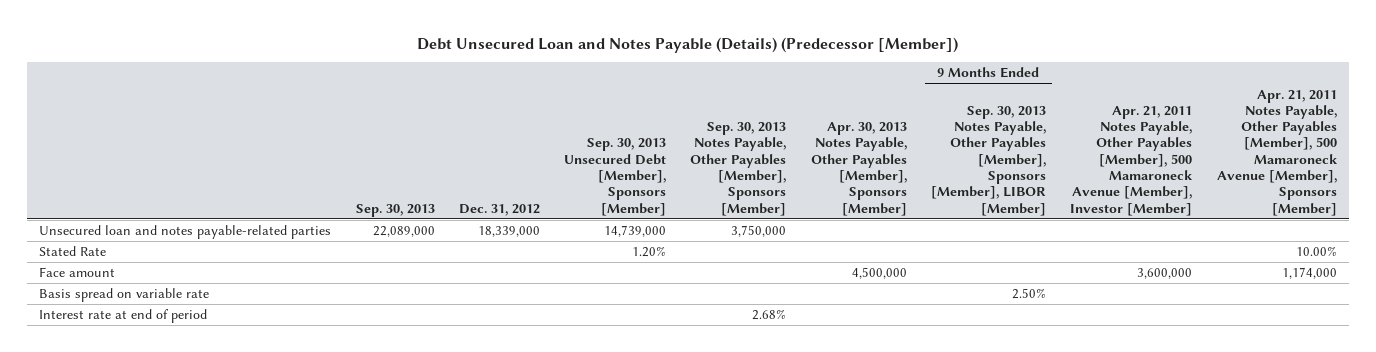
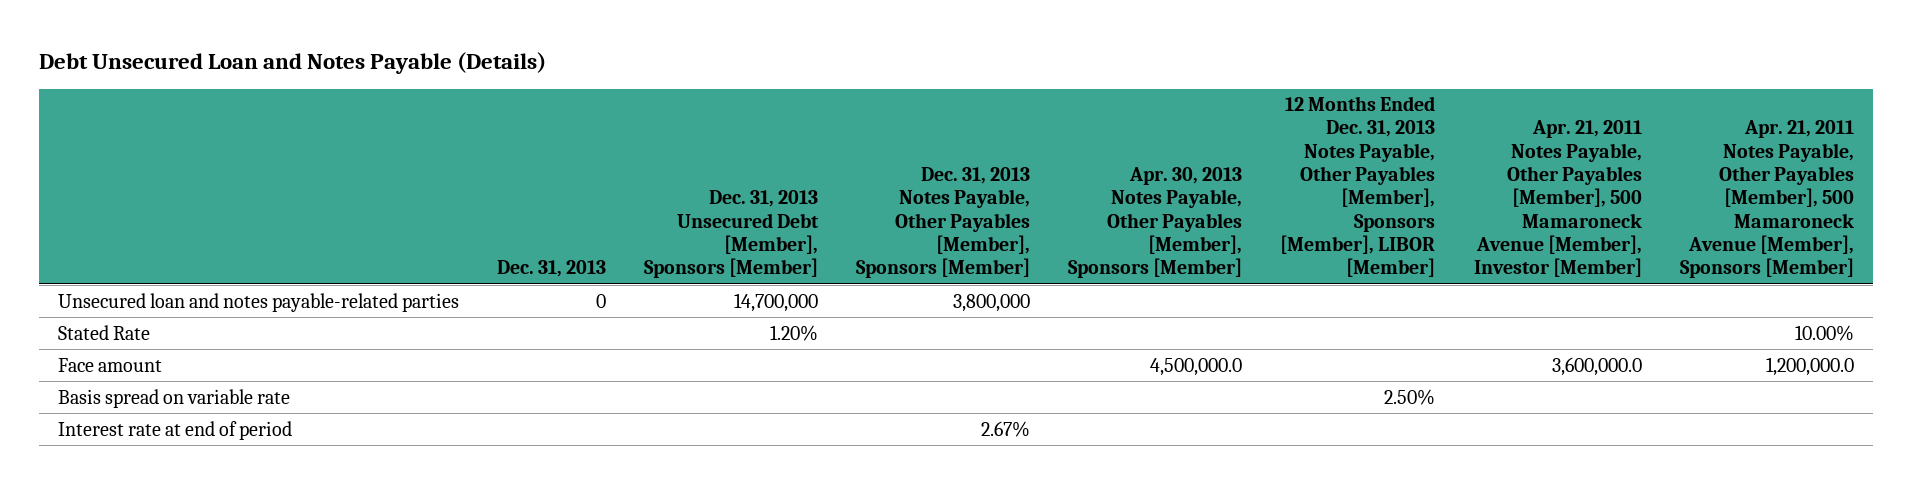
- Debt Unsecured Loan and Notes Payable (Details) (Predecessor [Member])
+ Debt Unsecured Loan and Notes Payable (Details)
- | Sep. 30, 2013 | Dec. 31, 2012 | Sep. 30, 2013 Unsecured Debt [Member], Sponsors [Member] | Sep. 30, 2013 Notes Payable, Other Payables [Member], Sponsors [Member] | Apr. 30, 2013 Notes Payable, Other Payables [Member], Sponsors [Member] | 9 Months Ended Sep. 30, 2013 Notes Payable, Other Payables [Member], Sponsors [Member], LIBOR [Member] | Apr. 21, 2011 Notes Payable, Other Payables [Member], 500 Mamaroneck Avenue [Member], Investor [Member] | Apr. 21, 2011 Notes Payable, Other Payables [Member], 500 Mamaroneck Avenue [Member], Sponsors [Member]
+ | Dec. 31, 2013 | Dec. 31, 2013 Unsecured Debt [Member], Sponsors [Member] | Dec. 31, 2013 Notes Payable, Other Payables [Member], Sponsors [Member] | Apr. 30, 2013 Notes Payable, Other Payables [Member], Sponsors [Member] | 12 Months Ended Dec. 31, 2013 Notes Payable, Other Payables [Member], Sponsors [Member], LIBOR [Member] | Apr. 21, 2011 Notes Payable, Other Payables [Member], 500 Mamaroneck Avenue [Member], Investor [Member] | Apr. 21, 2011 Notes Payable, Other Payables [Member], 500 Mamaroneck Avenue [Member], Sponsors [Member]
- Face amount | | | | | 4,500,000 | | 3,600,000 | 1,174,000
+ Face amount | | | | 4,500,000.0 | | 3,600,000.0 | 1,200,000.0

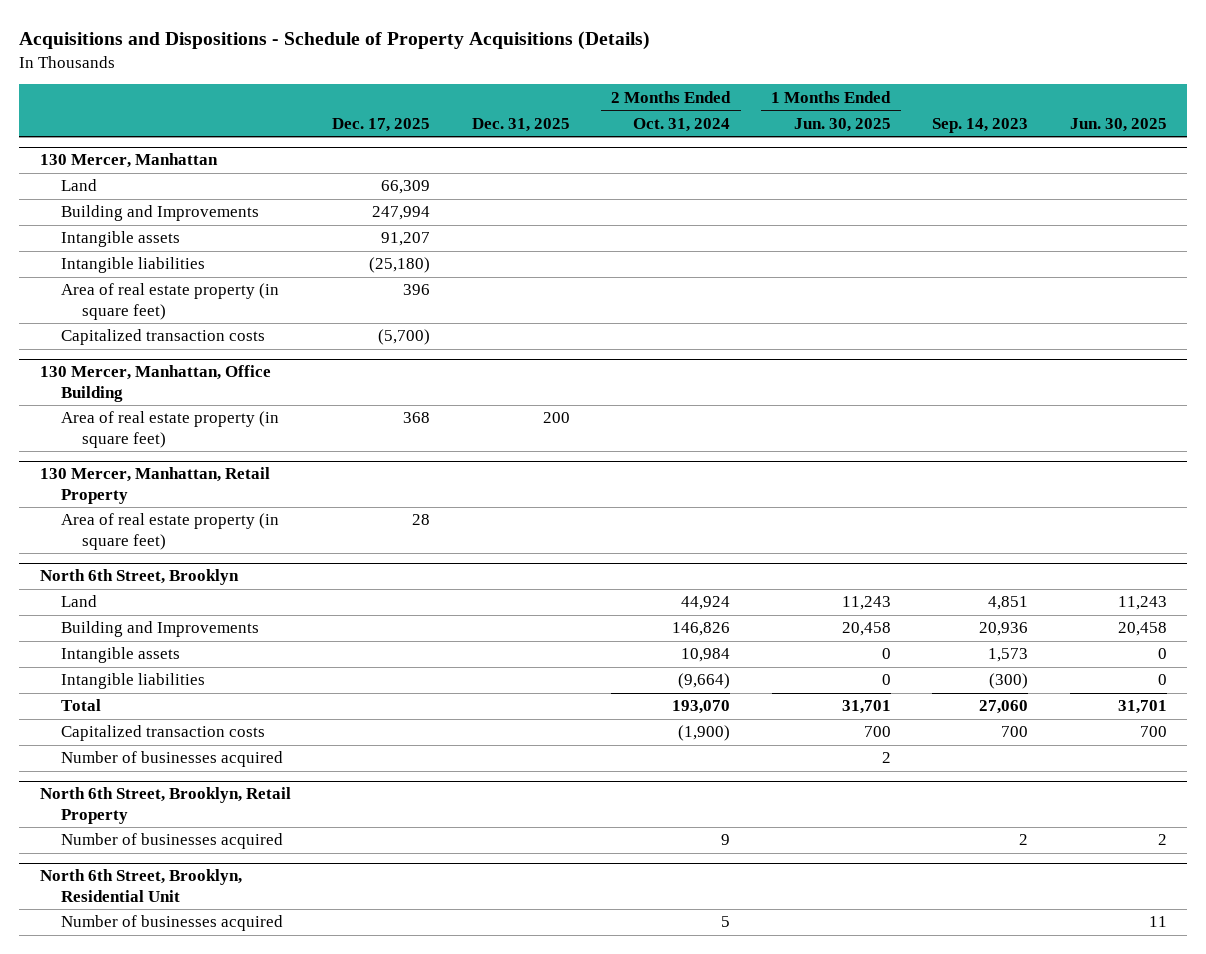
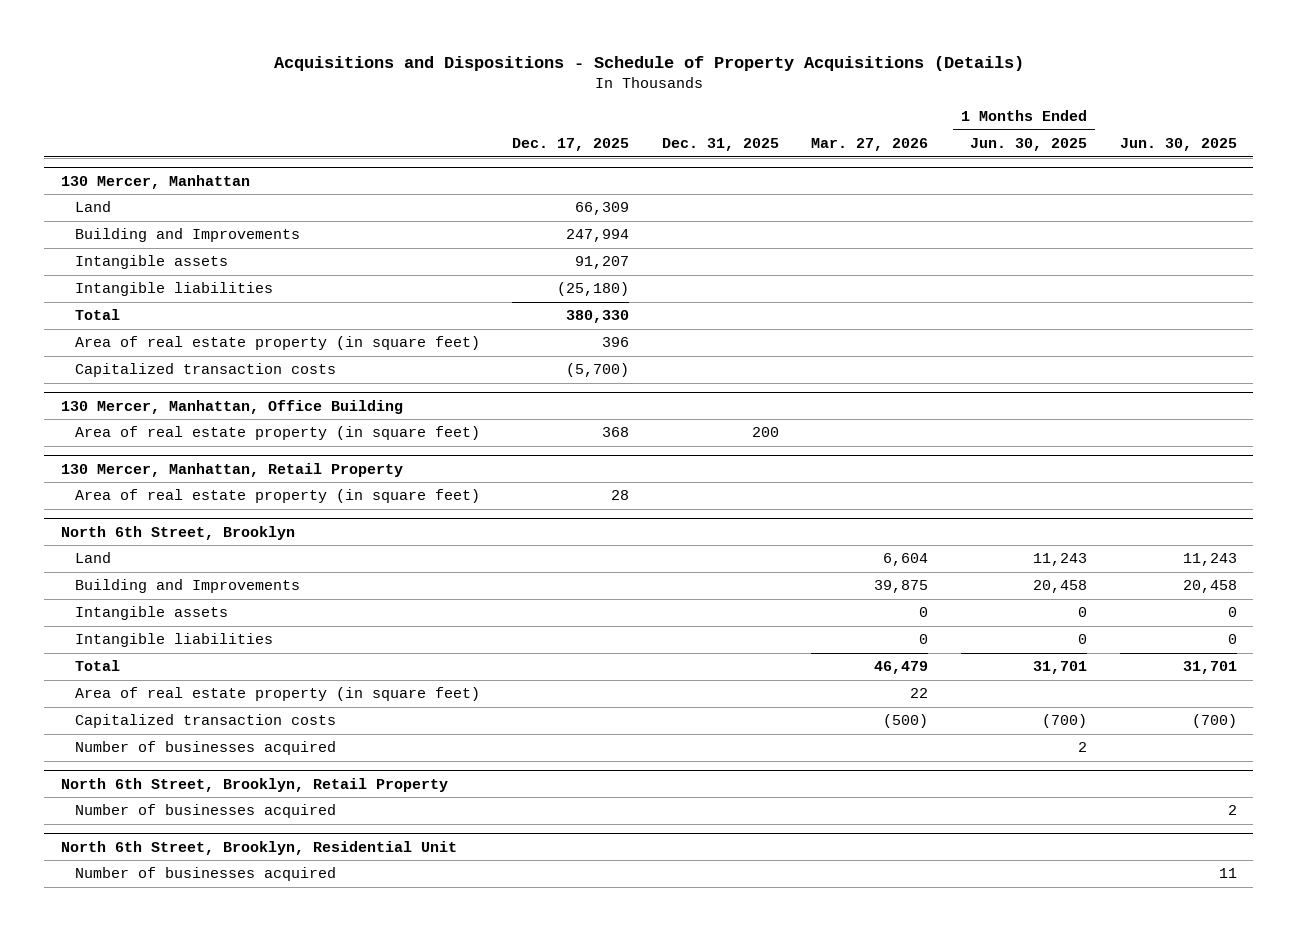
- | Dec. 17, 2025 | Dec. 31, 2025 | 2 Months Ended Oct. 31, 2024 | 1 Months Ended Jun. 30, 2025 | Sep. 14, 2023 | Jun. 30, 2025
+ | Dec. 17, 2025 | Dec. 31, 2025 | Mar. 27, 2026 | 1 Months Ended Jun. 30, 2025 | Jun. 30, 2025
@ 130 Mercer, Manhattan
+ Total | 380,330 | | | |
@ North 6th Street, Brooklyn
- Capitalized transaction costs | | | (1,900) | 700 | 700 | 700
+ Area of real estate property (in square feet) | | | 22 | |
+ Capitalized transaction costs | | | (500) | (700) | (700)

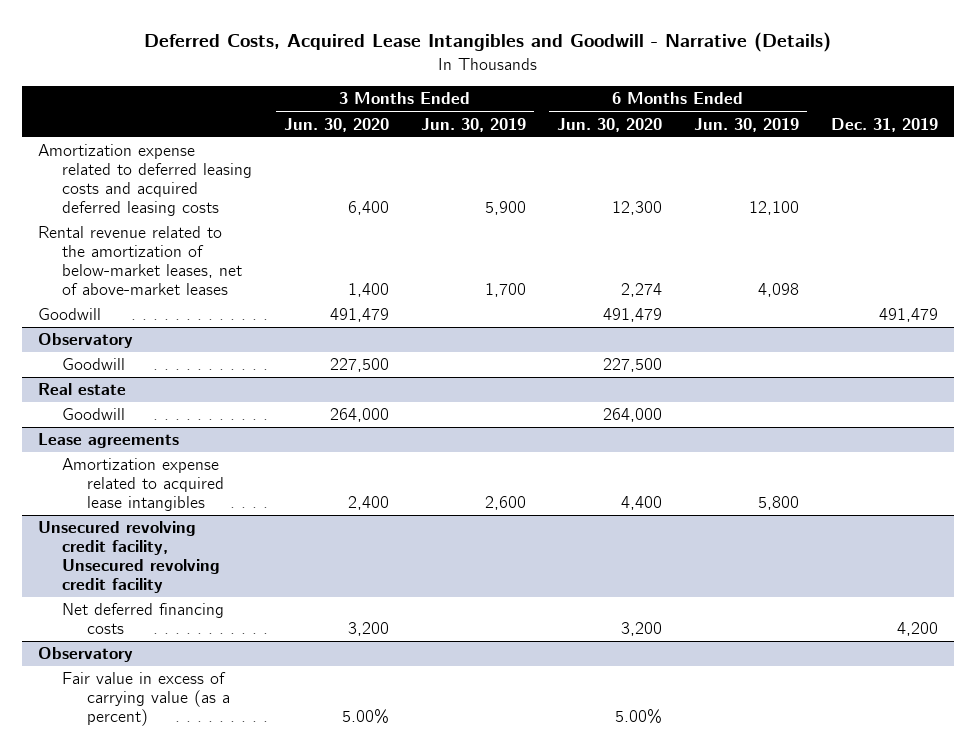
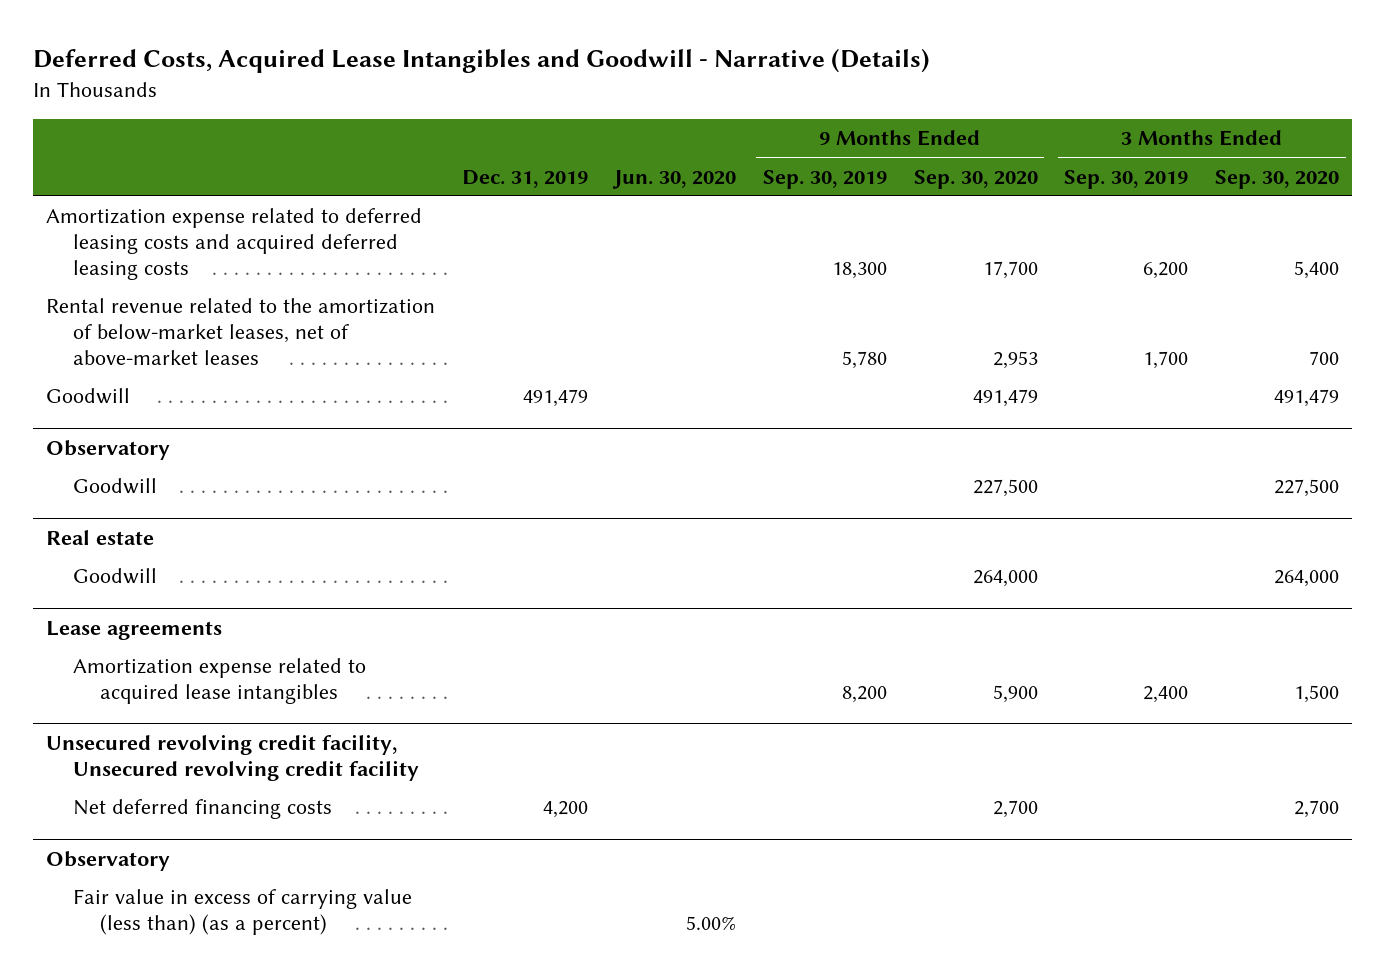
- | 3 Months Ended Jun. 30, 2020 | 3 Months Ended Jun. 30, 2019 | 6 Months Ended Jun. 30, 2020 | 6 Months Ended Jun. 30, 2019 | Dec. 31, 2019
+ | Dec. 31, 2019 | Jun. 30, 2020 | 9 Months Ended Sep. 30, 2019 | 9 Months Ended Sep. 30, 2020 | 3 Months Ended Sep. 30, 2019 | 3 Months Ended Sep. 30, 2020
@ Observatory
- Fair value in excess of carrying value (as a percent) | 5.00% | | 5.00% | |
+ Fair value in excess of carrying value (less than) (as a percent) | | 5.00% | | | |

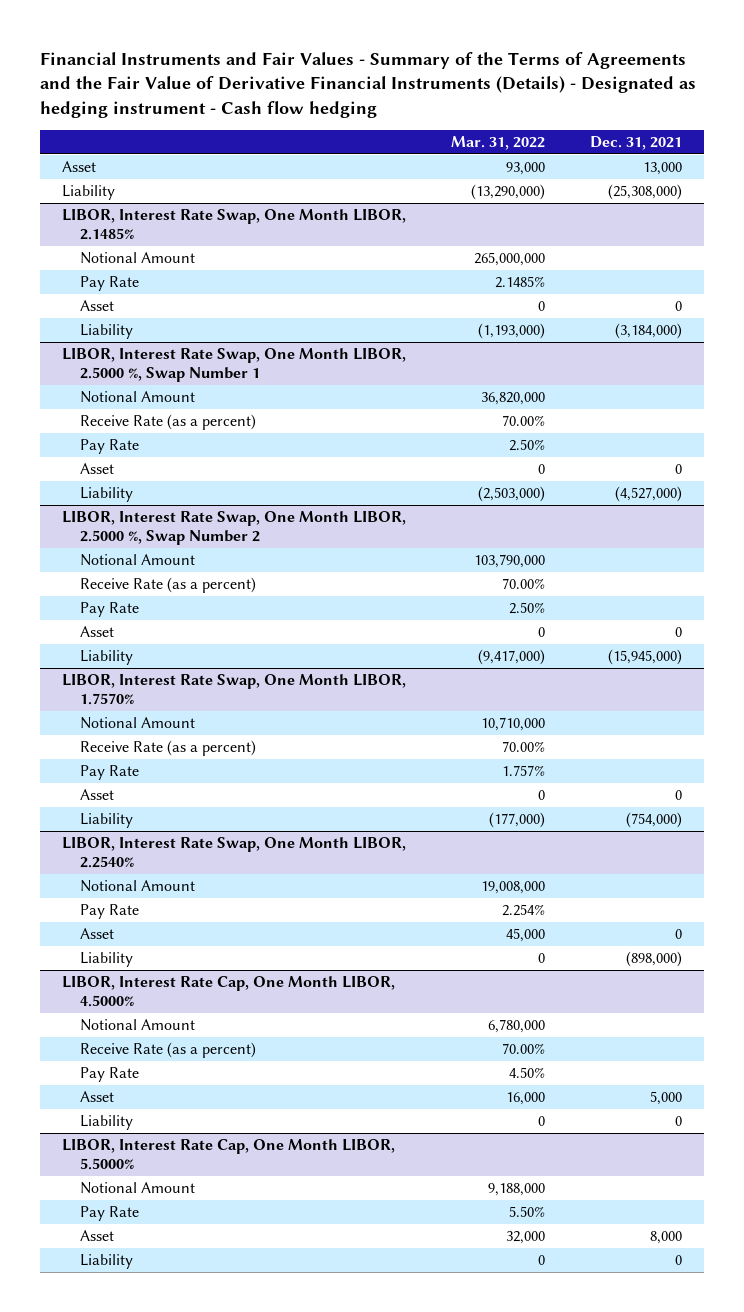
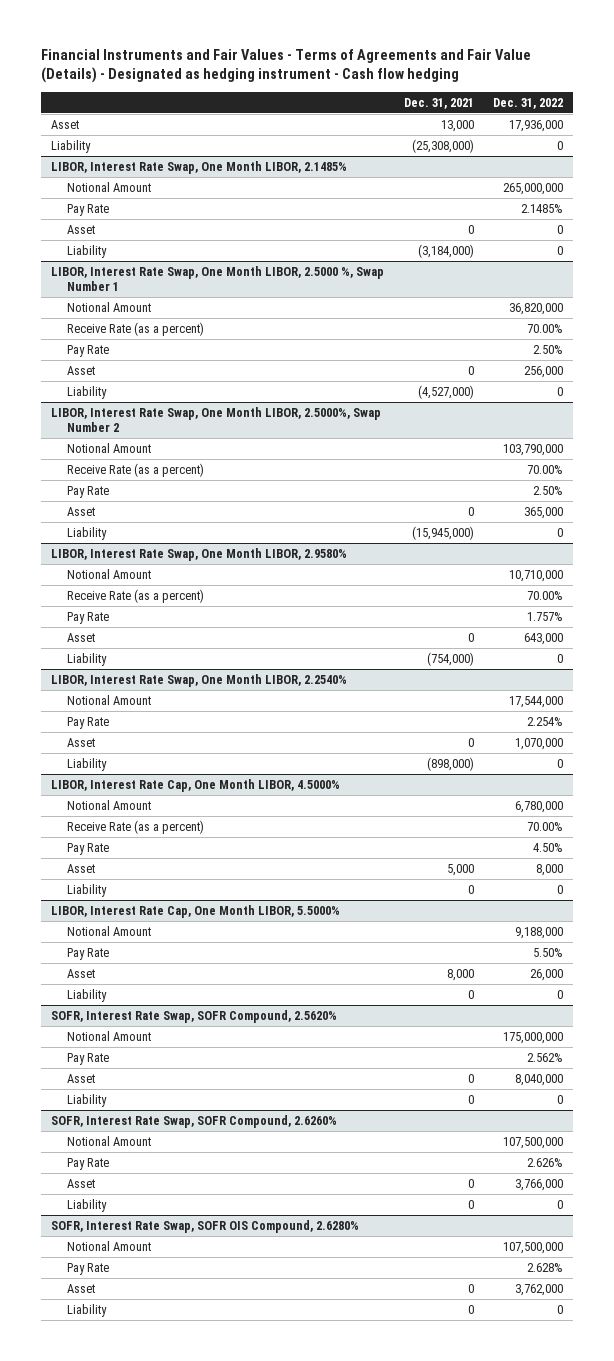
- Financial Instruments and Fair Values - Summary of the Terms of Agreements and the Fair Value of Derivative Financial Instruments (Details) - Designated as hedging instrument - Cash flow hedging
+ Financial Instruments and Fair Values - Terms of Agreements and Fair Value (Details) - Designated as hedging instrument - Cash flow hedging
- | Mar. 31, 2022 | Dec. 31, 2021
+ | Dec. 31, 2021 | Dec. 31, 2022
- LIBOR, Interest Rate Swap, One Month LIBOR, 2.5000 %, Swap Number 2
+ LIBOR, Interest Rate Swap, One Month LIBOR, 2.5000%, Swap Number 2
- LIBOR, Interest Rate Swap, One Month LIBOR, 1.7570%
+ LIBOR, Interest Rate Swap, One Month LIBOR, 2.9580%
+ SOFR, Interest Rate Swap, SOFR Compound, 2.5620%
+ Notional Amount | | 175,000,000
+ Pay Rate | | 2.562%
+ Asset | 0 | 8,040,000
+ Liability | 0 | 0
+ SOFR, Interest Rate Swap, SOFR Compound, 2.6260%
+ Notional Amount | | 107,500,000
+ Pay Rate | | 2.626%
+ Asset | 0 | 3,766,000
+ Liability | 0 | 0
+ SOFR, Interest Rate Swap, SOFR OIS Compound, 2.6280%
+ Notional Amount | | 107,500,000
+ Pay Rate | | 2.628%
+ Asset | 0 | 3,762,000
+ Liability | 0 | 0

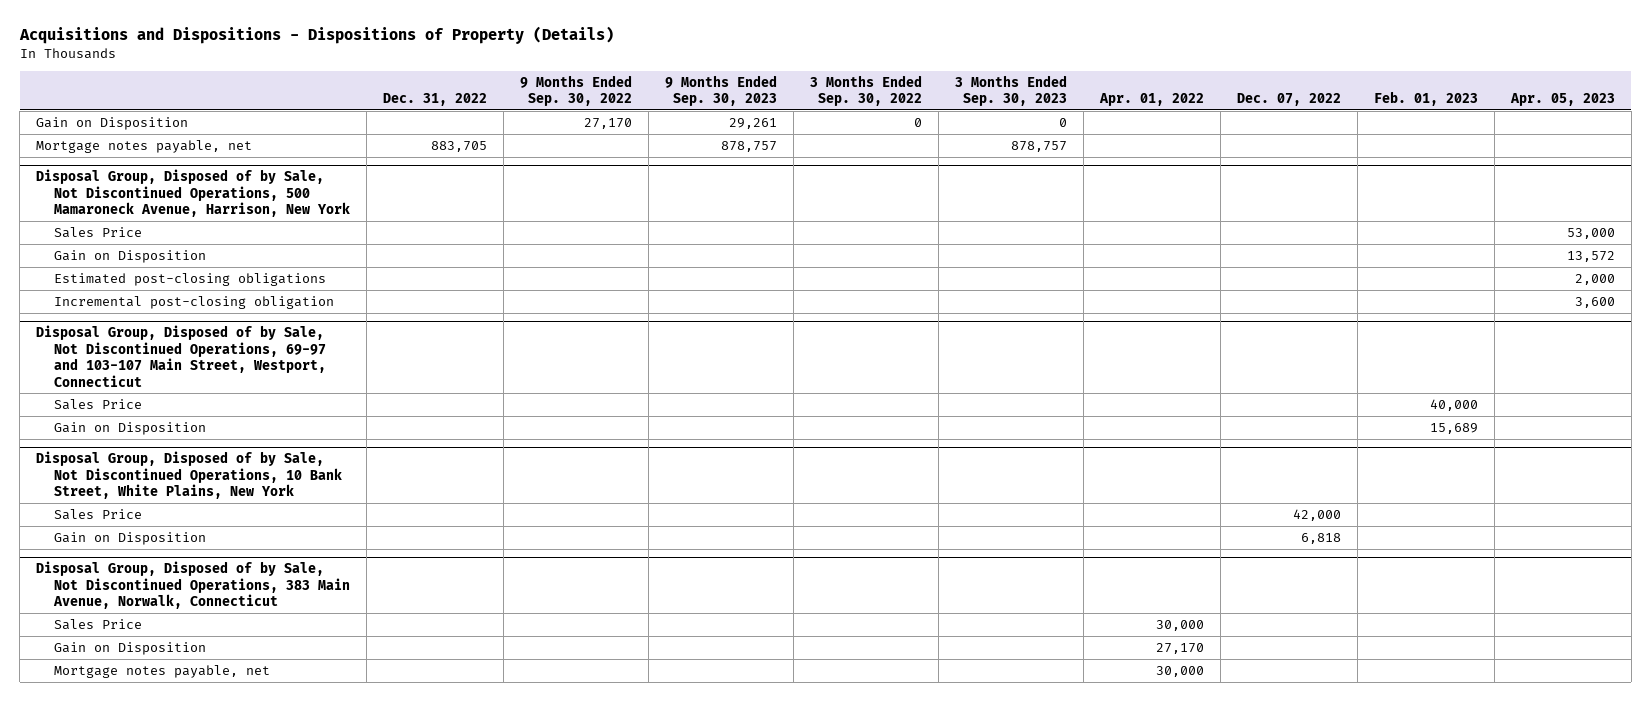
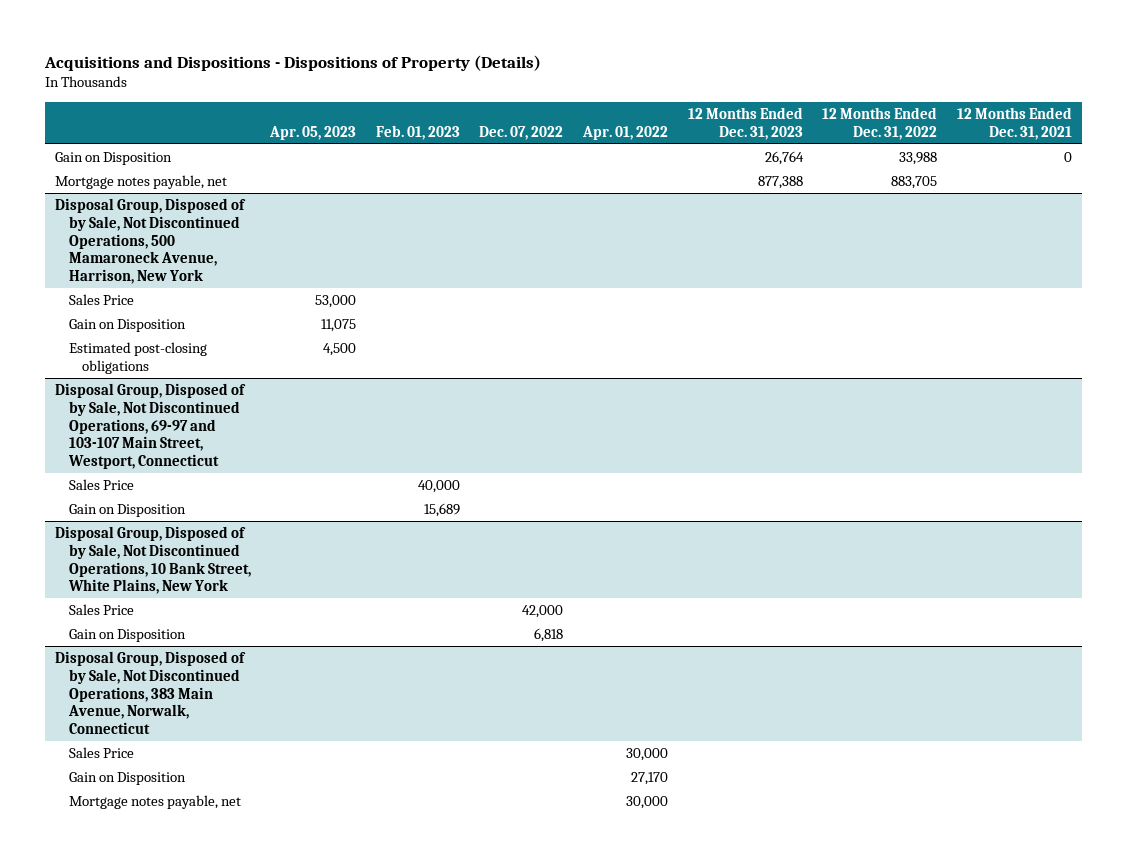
- | Dec. 31, 2022 | 9 Months Ended Sep. 30, 2022 | 9 Months Ended Sep. 30, 2023 | 3 Months Ended Sep. 30, 2022 | 3 Months Ended Sep. 30, 2023 | Apr. 01, 2022 | Dec. 07, 2022 | Feb. 01, 2023 | Apr. 05, 2023
+ | Apr. 05, 2023 | Feb. 01, 2023 | Dec. 07, 2022 | Apr. 01, 2022 | 12 Months Ended Dec. 31, 2023 | 12 Months Ended Dec. 31, 2022 | 12 Months Ended Dec. 31, 2021
@ Disposal Group, Disposed of by Sale, Not Discontinued Operations, 500 Mamaroneck Avenue, Harrison, New York
- Gain on Disposition | | | | | | | | | 13,572
- Estimated post-closing obligations | | | | | | | | | 2,000
- Incremental post-closing obligation | | | | | | | | | 3,600
+ Gain on Disposition | 11,075 | | | | | |
+ Estimated post-closing obligations | 4,500 | | | | | |

